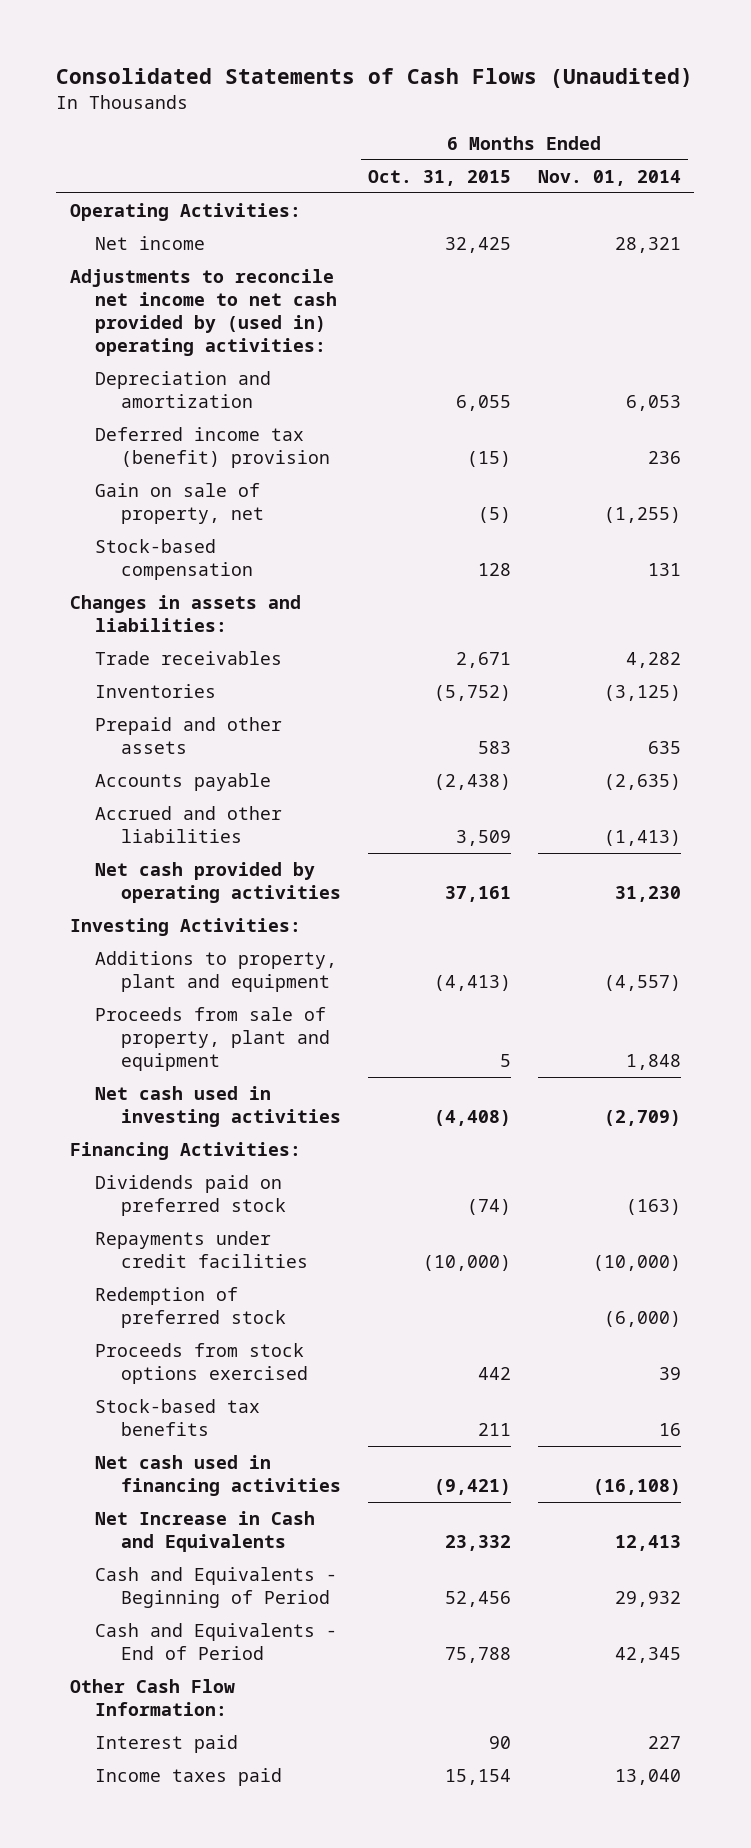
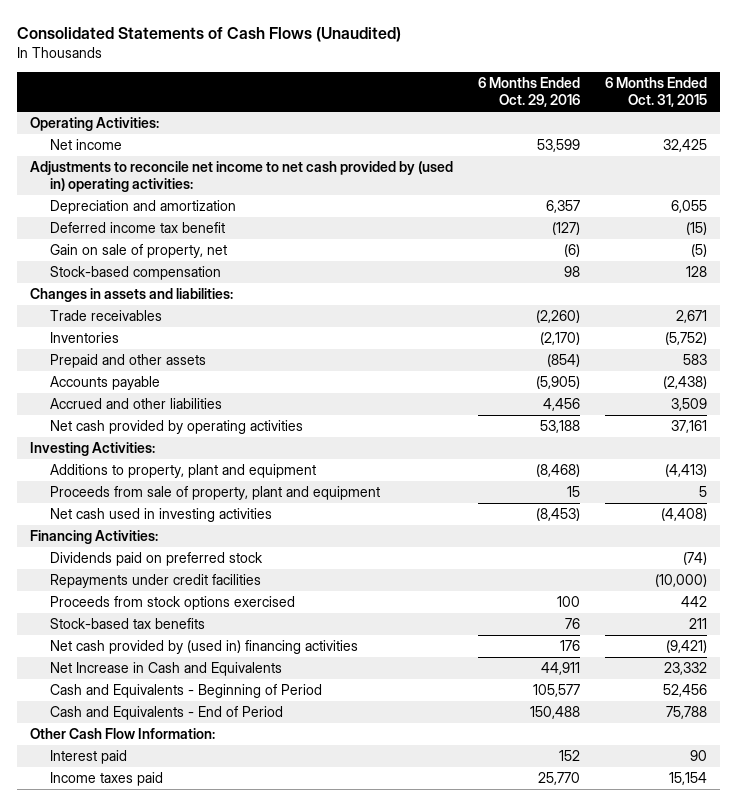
- | 6 Months Ended Oct. 31, 2015 | 6 Months Ended Nov. 01, 2014
+ | 6 Months Ended Oct. 29, 2016 | 6 Months Ended Oct. 31, 2015
- Deferred income tax (benefit) provision | (15) | 236
+ Deferred income tax benefit | (127) | (15)
- Redemption of preferred stock | | (6,000)
- Net cash used in financing activities | (9,421) | (16,108)
+ Net cash provided by (used in) financing activities | 176 | (9,421)

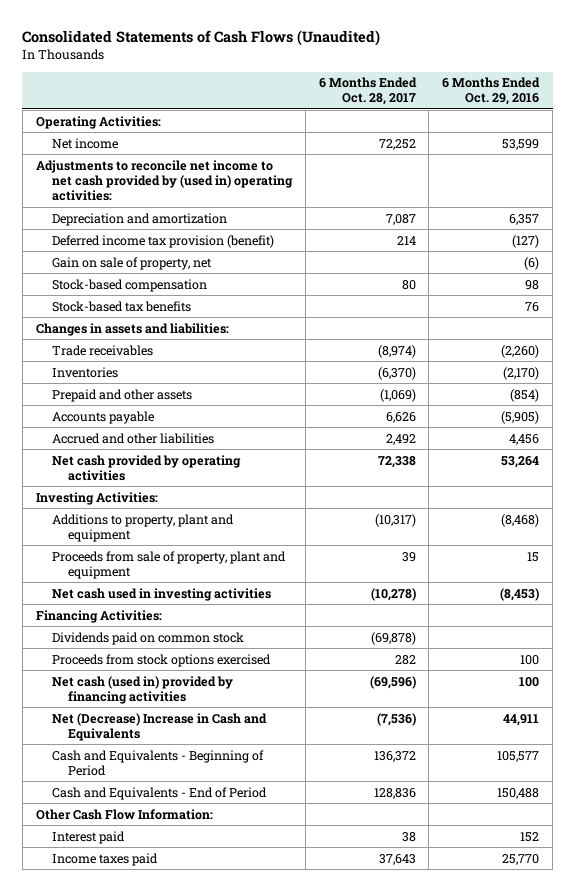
- | 6 Months Ended Oct. 29, 2016 | 6 Months Ended Oct. 31, 2015
+ | 6 Months Ended Oct. 28, 2017 | 6 Months Ended Oct. 29, 2016
- Deferred income tax benefit | (127) | (15)
+ Deferred income tax provision (benefit) | 214 | (127)
moved up: Stock-based tax benefits | | 76
- Net cash provided by operating activities | 53,188 | 37,161
+ Net cash provided by operating activities | 72,338 | 53,264
- Dividends paid on preferred stock | | (74)
- Repayments under credit facilities | | (10,000)
+ Dividends paid on common stock | (69,878) |
- Net cash provided by (used in) financing activities | 176 | (9,421)
- Net Increase in Cash and Equivalents | 44,911 | 23,332
+ Net cash (used in) provided by financing activities | (69,596) | 100
+ Net (Decrease) Increase in Cash and Equivalents | (7,536) | 44,911

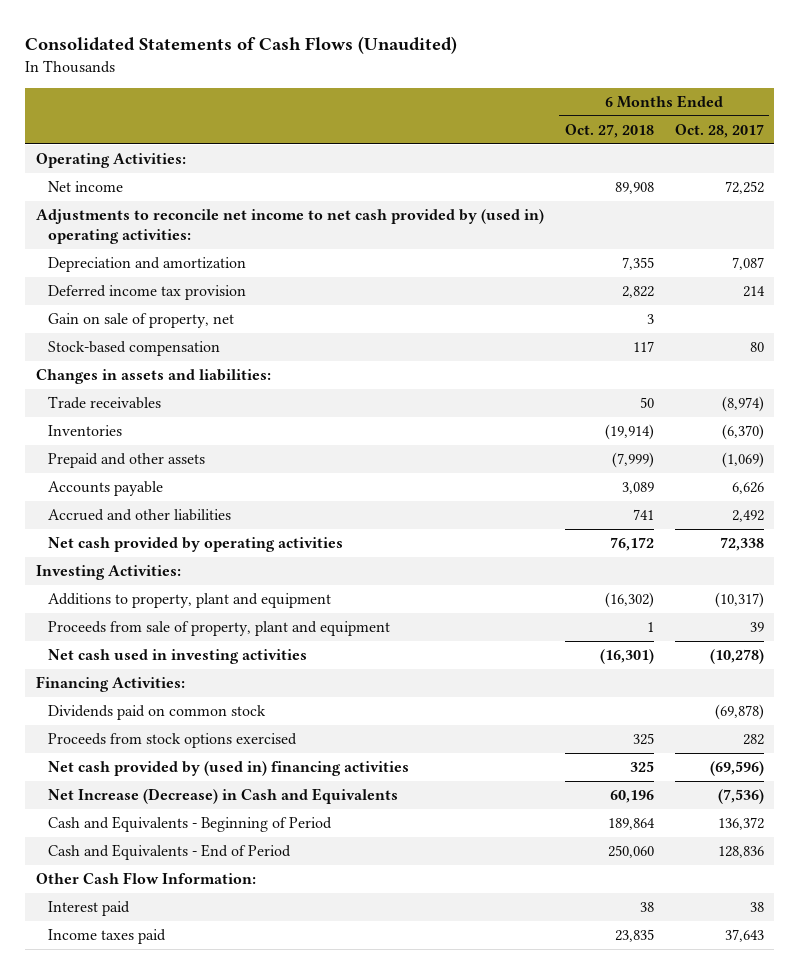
- | 6 Months Ended Oct. 28, 2017 | 6 Months Ended Oct. 29, 2016
+ | 6 Months Ended Oct. 27, 2018 | 6 Months Ended Oct. 28, 2017
- Deferred income tax provision (benefit) | 214 | (127)
+ Deferred income tax provision | 2,822 | 214
- Stock-based tax benefits | | 76
- Net cash (used in) provided by financing activities | (69,596) | 100
- Net (Decrease) Increase in Cash and Equivalents | (7,536) | 44,911
+ Net cash provided by (used in) financing activities | 325 | (69,596)
+ Net Increase (Decrease) in Cash and Equivalents | 60,196 | (7,536)

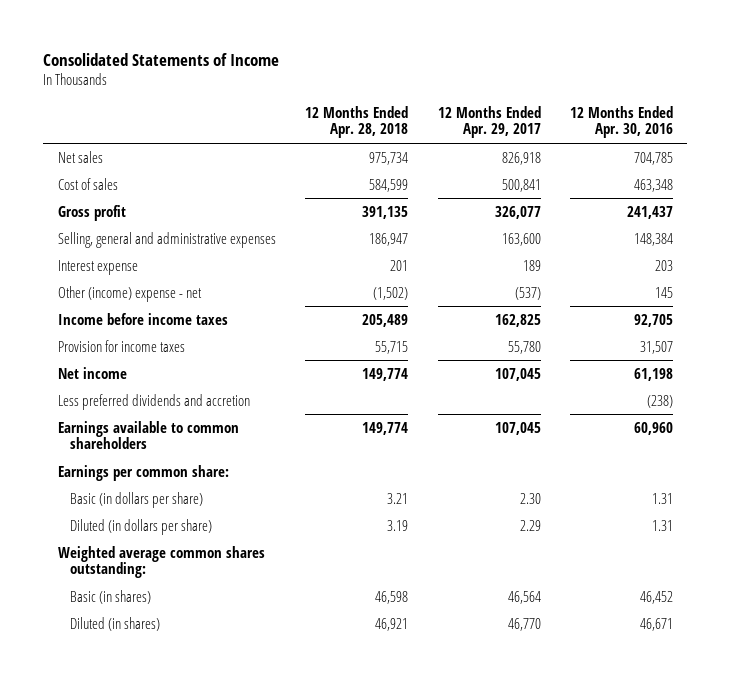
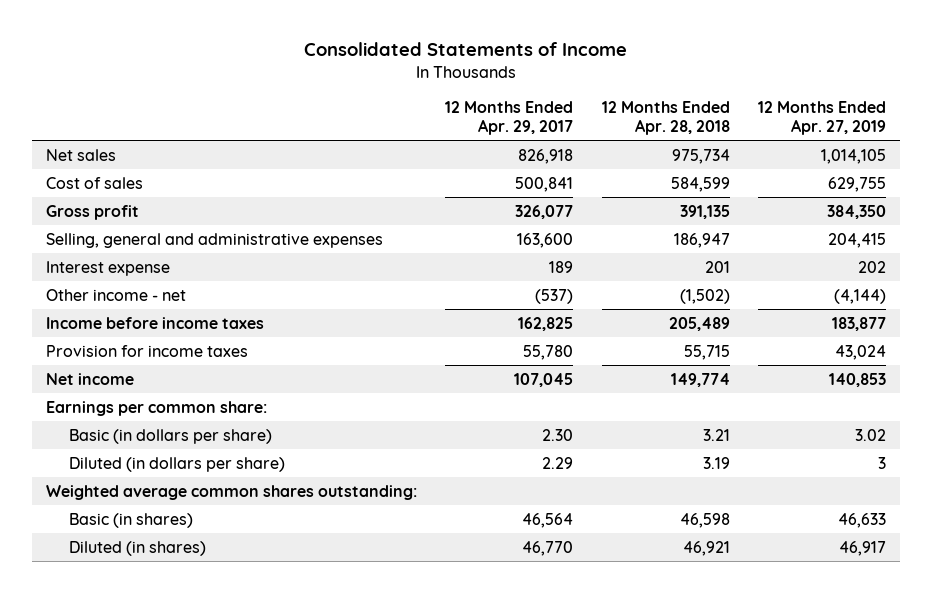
- | 12 Months Ended Apr. 28, 2018 | 12 Months Ended Apr. 29, 2017 | 12 Months Ended Apr. 30, 2016
+ | 12 Months Ended Apr. 29, 2017 | 12 Months Ended Apr. 28, 2018 | 12 Months Ended Apr. 27, 2019
- Other (income) expense - net | (1,502) | (537) | 145
+ Other income - net | (537) | (1,502) | (4,144)
- Less preferred dividends and accretion | | | (238)
- Earnings available to common shareholders | 149,774 | 107,045 | 60,960

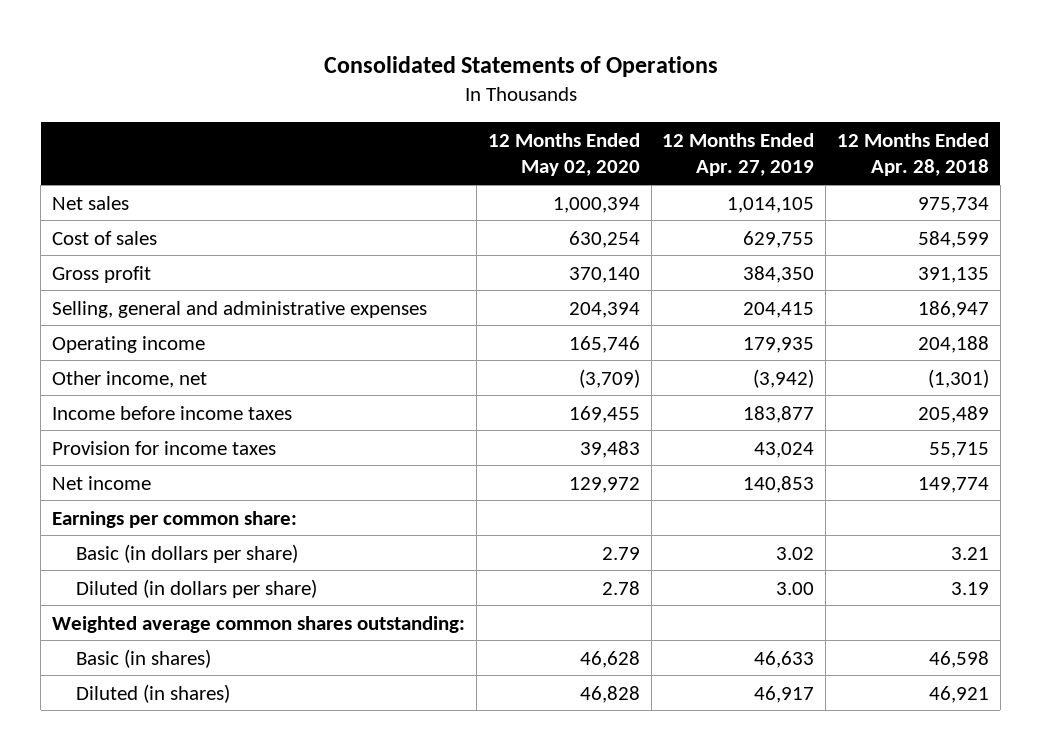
- Consolidated Statements of Income
+ Consolidated Statements of Operations
- | 12 Months Ended Apr. 29, 2017 | 12 Months Ended Apr. 28, 2018 | 12 Months Ended Apr. 27, 2019
+ | 12 Months Ended May 02, 2020 | 12 Months Ended Apr. 27, 2019 | 12 Months Ended Apr. 28, 2018
- Interest expense | 189 | 201 | 202
- Other income - net | (537) | (1,502) | (4,144)
+ Operating income | 165,746 | 179,935 | 204,188
+ Other income, net | (3,709) | (3,942) | (1,301)
- Diluted (in dollars per share) | 2.29 | 3.19 | 3
+ Diluted (in dollars per share) | 2.78 | 3.00 | 3.19

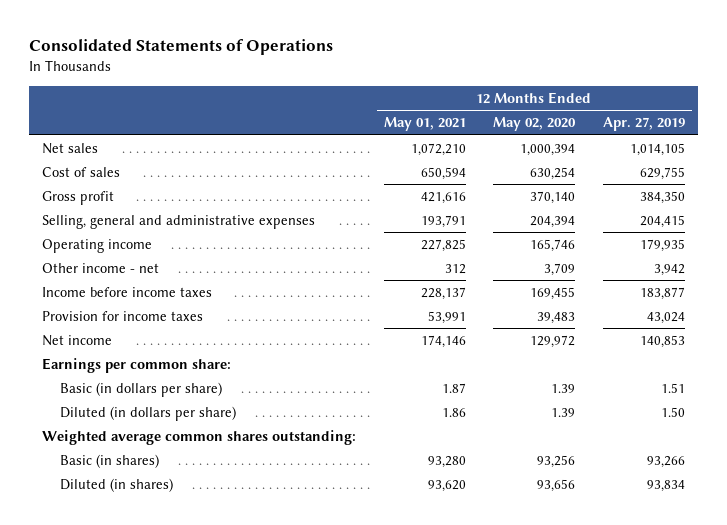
- | 12 Months Ended May 02, 2020 | 12 Months Ended Apr. 27, 2019 | 12 Months Ended Apr. 28, 2018
+ | 12 Months Ended May 01, 2021 | 12 Months Ended May 02, 2020 | 12 Months Ended Apr. 27, 2019
- Other income, net | (3,709) | (3,942) | (1,301)
+ Other income - net | 312 | 3,709 | 3,942
- Basic (in dollars per share) | 2.79 | 3.02 | 3.21
- Diluted (in dollars per share) | 2.78 | 3.00 | 3.19
+ Basic (in dollars per share) | 1.87 | 1.39 | 1.51
+ Diluted (in dollars per share) | 1.86 | 1.39 | 1.50
- Basic (in shares) | 46,628 | 46,633 | 46,598
- Diluted (in shares) | 46,828 | 46,917 | 46,921
+ Basic (in shares) | 93,280 | 93,256 | 93,266
+ Diluted (in shares) | 93,620 | 93,656 | 93,834

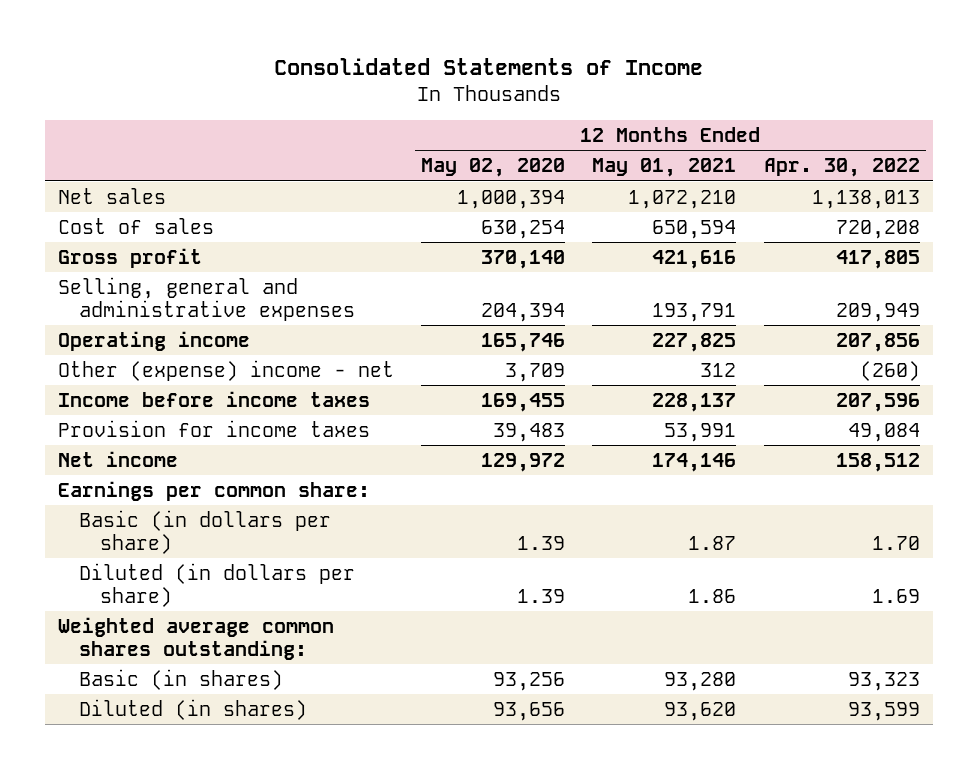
- Consolidated Statements of Operations
+ Consolidated Statements of Income
- | 12 Months Ended May 01, 2021 | 12 Months Ended May 02, 2020 | 12 Months Ended Apr. 27, 2019
+ | 12 Months Ended May 02, 2020 | 12 Months Ended May 01, 2021 | 12 Months Ended Apr. 30, 2022
- Other income - net | 312 | 3,709 | 3,942
+ Other (expense) income - net | 3,709 | 312 | (260)

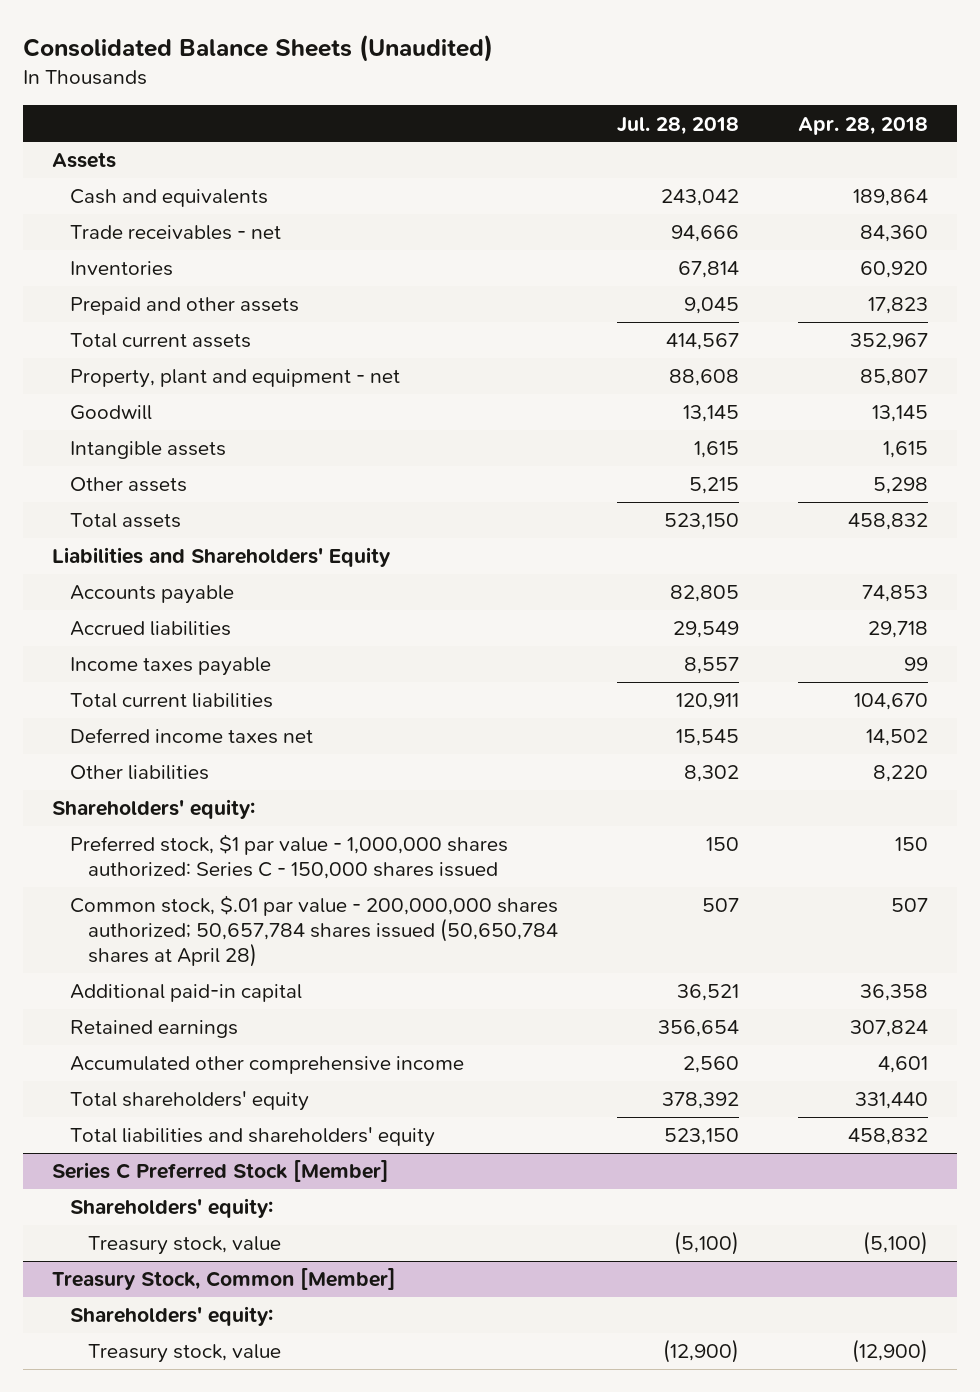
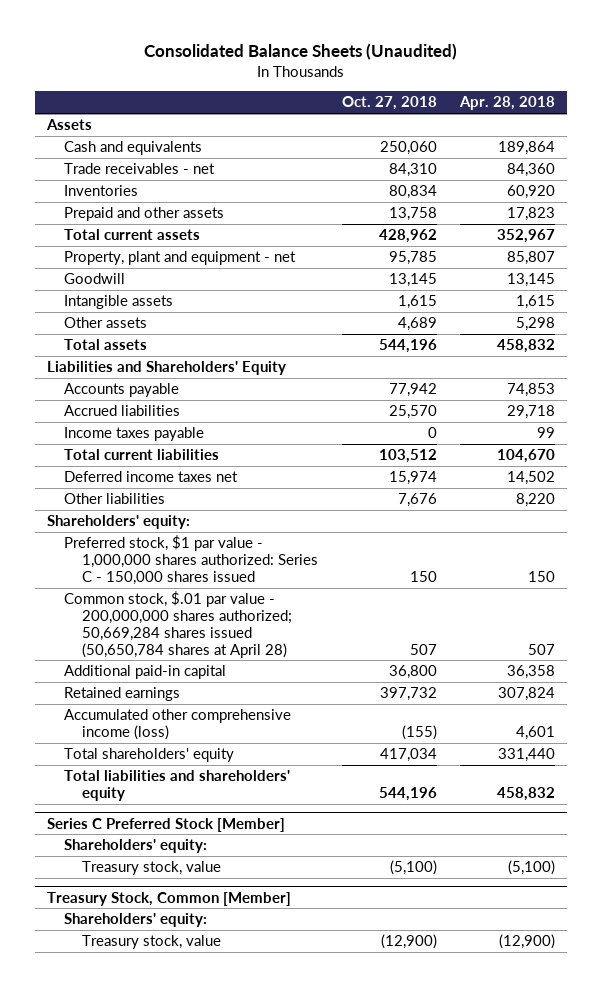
- | Jul. 28, 2018 | Apr. 28, 2018
+ | Oct. 27, 2018 | Apr. 28, 2018
- Common stock, $.01 par value - 200,000,000 shares authorized; 50,657,784 shares issued (50,650,784 shares at April 28) | 507 | 507
+ Common stock, $.01 par value - 200,000,000 shares authorized; 50,669,284 shares issued (50,650,784 shares at April 28) | 507 | 507
- Accumulated other comprehensive income | 2,560 | 4,601
+ Accumulated other comprehensive income (loss) | (155) | 4,601

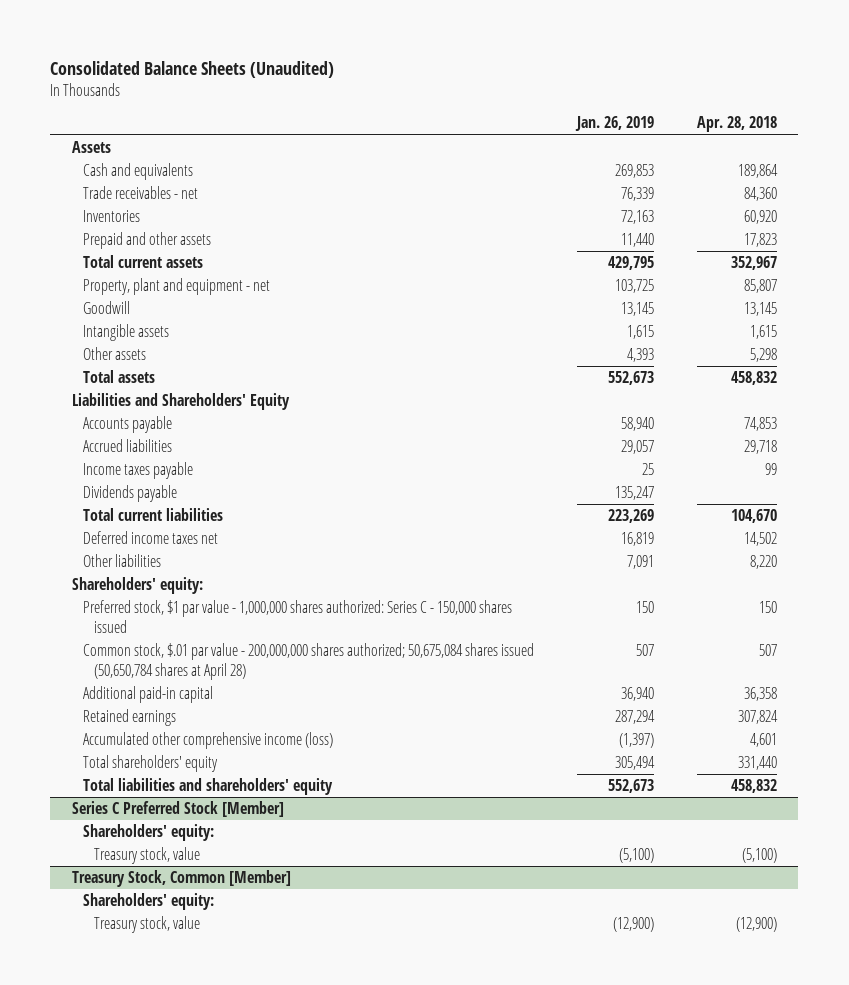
- | Oct. 27, 2018 | Apr. 28, 2018
+ | Jan. 26, 2019 | Apr. 28, 2018
+ Dividends payable | 135,247 |
- Common stock, $.01 par value - 200,000,000 shares authorized; 50,669,284 shares issued (50,650,784 shares at April 28) | 507 | 507
+ Common stock, $.01 par value - 200,000,000 shares authorized; 50,675,084 shares issued (50,650,784 shares at April 28) | 507 | 507

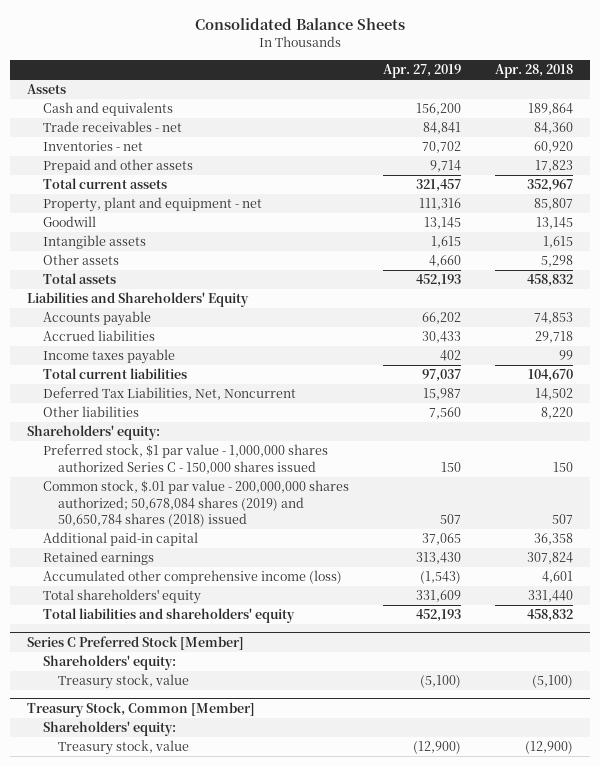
- Consolidated Balance Sheets (Unaudited)
+ Consolidated Balance Sheets
- | Jan. 26, 2019 | Apr. 28, 2018
+ | Apr. 27, 2019 | Apr. 28, 2018
- Inventories | 72,163 | 60,920
+ Inventories - net | 70,702 | 60,920
- Dividends payable | 135,247 |
- Deferred income taxes net | 16,819 | 14,502
+ Deferred Tax Liabilities, Net, Noncurrent | 15,987 | 14,502
- Preferred stock, $1 par value - 1,000,000 shares authorized: Series C - 150,000 shares issued | 150 | 150
- Common stock, $.01 par value - 200,000,000 shares authorized; 50,675,084 shares issued (50,650,784 shares at April 28) | 507 | 507
+ Preferred stock, $1 par value - 1,000,000 shares authorized Series C - 150,000 shares issued | 150 | 150
+ Common stock, $.01 par value - 200,000,000 shares authorized; 50,678,084 shares (2019) and 50,650,784 shares (2018) issued | 507 | 507

